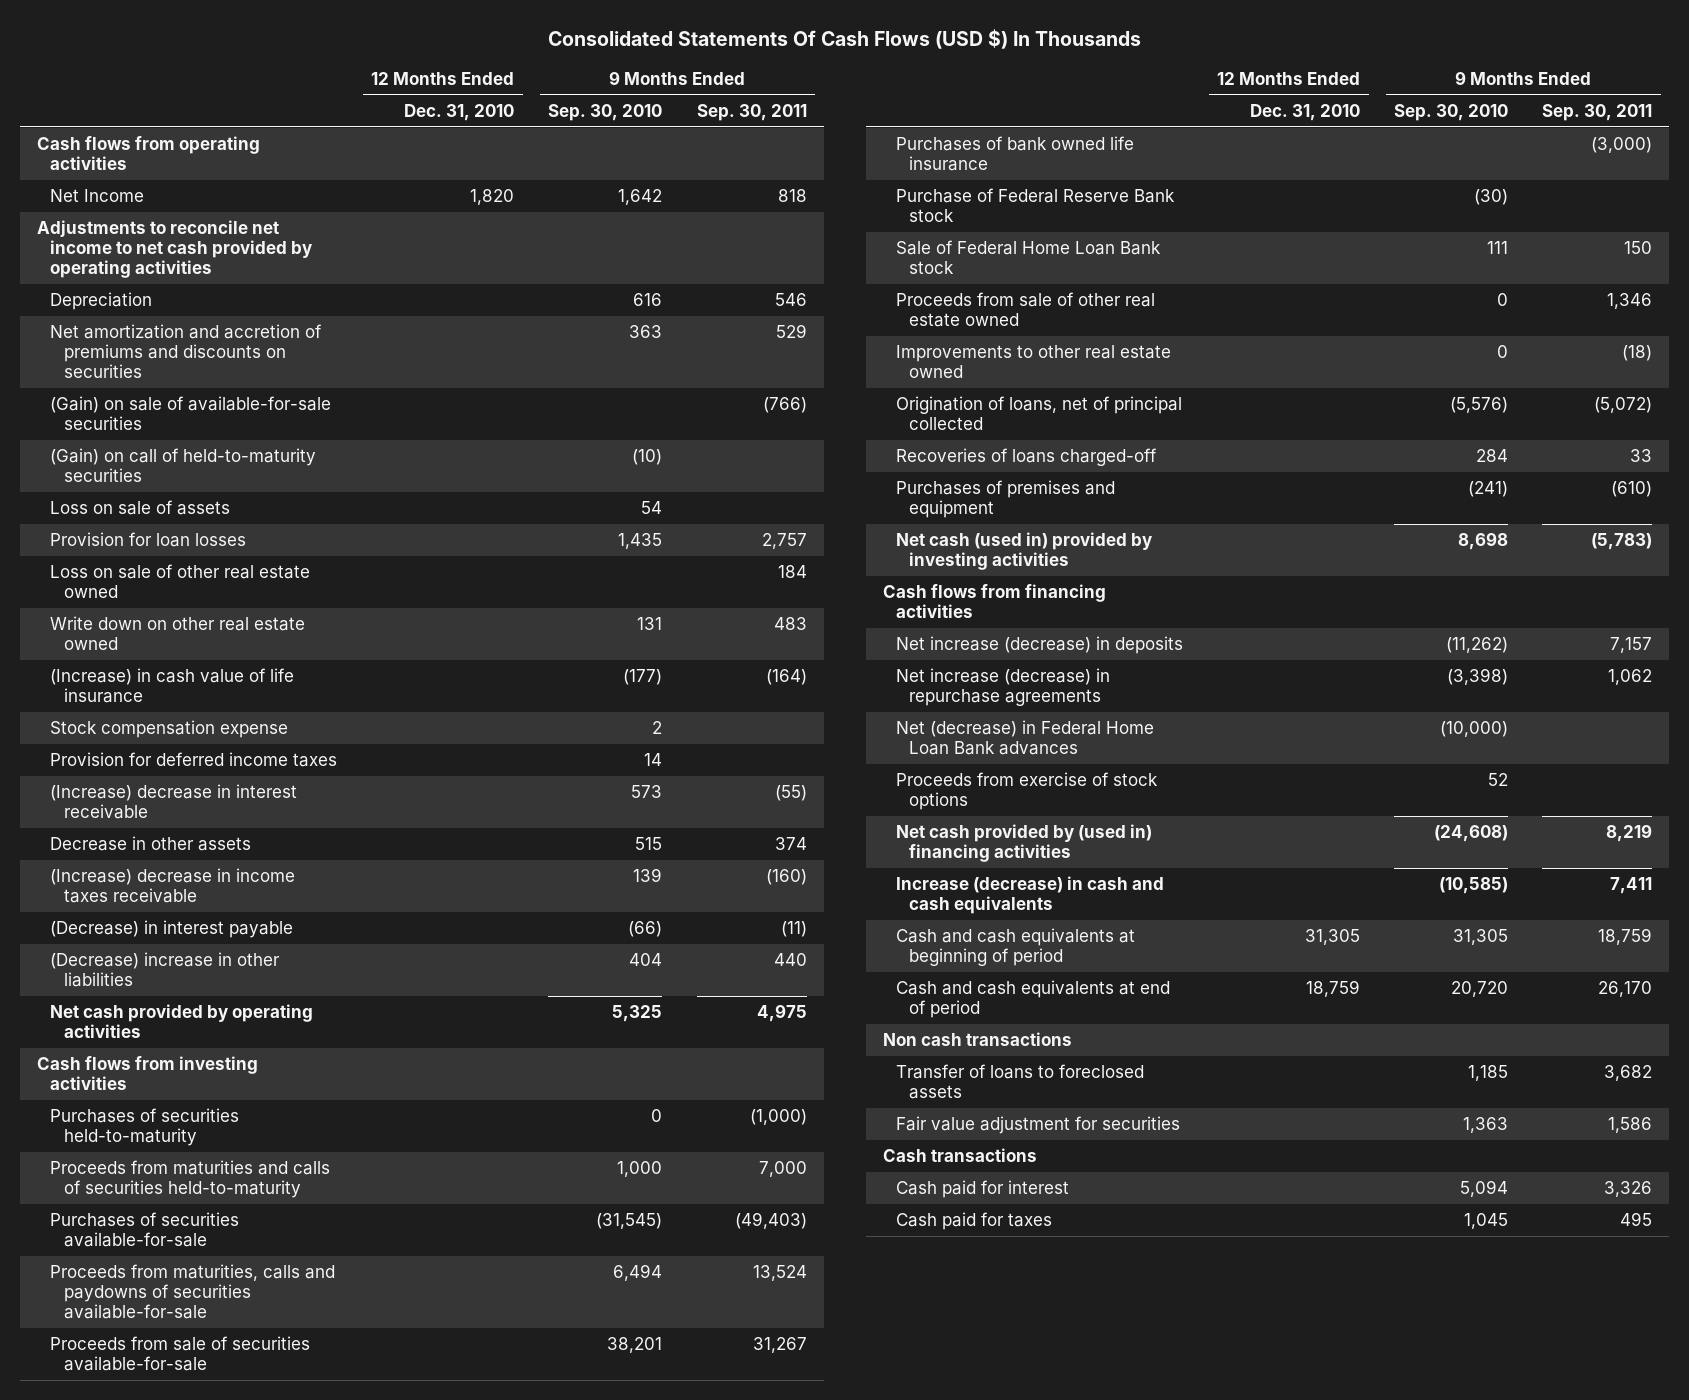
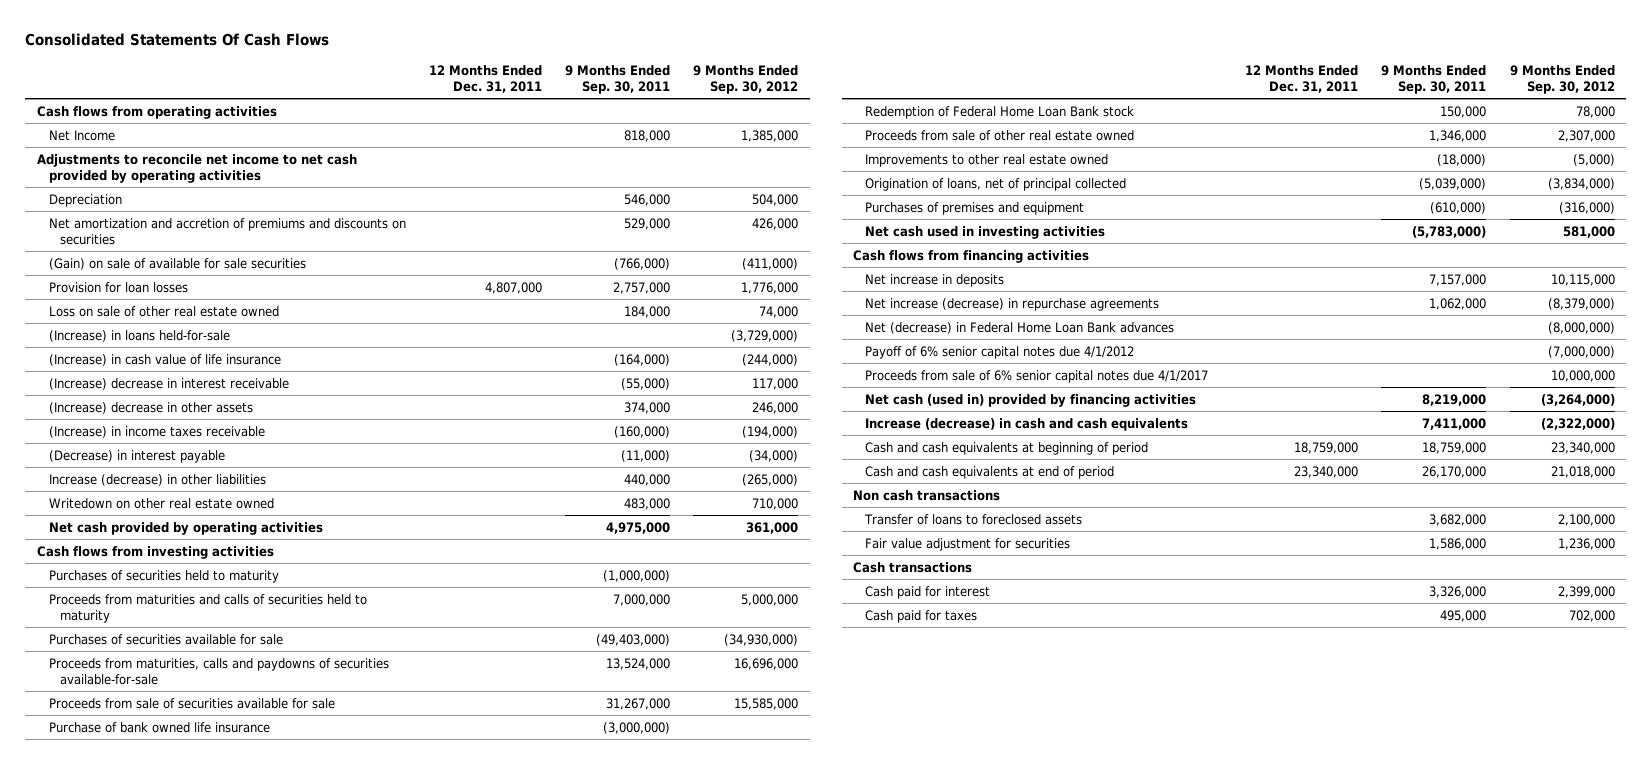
- Consolidated Statements Of Cash Flows (USD $) In Thousands
+ Consolidated Statements Of Cash Flows
- | 12 Months Ended Dec. 31, 2010 | 9 Months Ended Sep. 30, 2010 | 9 Months Ended Sep. 30, 2011
+ | 12 Months Ended Dec. 31, 2011 | 9 Months Ended Sep. 30, 2011 | 9 Months Ended Sep. 30, 2012
- Net Income | 1,820 | 1,642 | 818
+ Net Income | | 818,000 | 1,385,000
- Depreciation | | 616 | 546
- Net amortization and accretion of premiums and discounts on securities | | 363 | 529
- (Gain) on sale of available-for-sale securities | | | (766)
- (Gain) on call of held-to-maturity securities | | (10) |
- Loss on sale of assets | | 54 |
- Provision for loan losses | | 1,435 | 2,757
- Loss on sale of other real estate owned | | | 184
- Write down on other real estate owned | | 131 | 483
- (Increase) in cash value of life insurance | | (177) | (164)
- Stock compensation expense | | 2 |
- Provision for deferred income taxes | | 14 |
- (Increase) decrease in interest receivable | | 573 | (55)
- Decrease in other assets | | 515 | 374
- (Increase) decrease in income taxes receivable | | 139 | (160)
- (Decrease) in interest payable | | (66) | (11)
- (Decrease) increase in other liabilities | | 404 | 440
- Net cash provided by operating activities | | 5,325 | 4,975
+ Depreciation | | 546,000 | 504,000
+ Net amortization and accretion of premiums and discounts on securities | | 529,000 | 426,000
+ (Gain) on sale of available for sale securities | | (766,000) | (411,000)
+ Provision for loan losses | 4,807,000 | 2,757,000 | 1,776,000
+ Loss on sale of other real estate owned | | 184,000 | 74,000
+ (Increase) in loans held-for-sale | | | (3,729,000)
+ (Increase) in cash value of life insurance | | (164,000) | (244,000)
+ (Increase) decrease in interest receivable | | (55,000) | 117,000
+ (Increase) decrease in other assets | | 374,000 | 246,000
+ (Increase) in income taxes receivable | | (160,000) | (194,000)
+ (Decrease) in interest payable | | (11,000) | (34,000)
+ Increase (decrease) in other liabilities | | 440,000 | (265,000)
+ Writedown on other real estate owned | | 483,000 | 710,000
+ Net cash provided by operating activities | | 4,975,000 | 361,000
- Purchases of securities held-to-maturity | | 0 | (1,000)
- Proceeds from maturities and calls of securities held-to-maturity | | 1,000 | 7,000
- Purchases of securities available-for-sale | | (31,545) | (49,403)
- Proceeds from maturities, calls and paydowns of securities available-for-sale | | 6,494 | 13,524
- Proceeds from sale of securities available-for-sale | | 38,201 | 31,267
- Purchases of bank owned life insurance | | | (3,000)
- Purchase of Federal Reserve Bank stock | | (30) |
- Sale of Federal Home Loan Bank stock | | 111 | 150
- Proceeds from sale of other real estate owned | | 0 | 1,346
- Improvements to other real estate owned | | 0 | (18)
- Origination of loans, net of principal collected | | (5,576) | (5,072)
- Recoveries of loans charged-off | | 284 | 33
- Purchases of premises and equipment | | (241) | (610)
- Net cash (used in) provided by investing activities | | 8,698 | (5,783)
+ Purchases of securities held to maturity | | (1,000,000) |
+ Proceeds from maturities and calls of securities held to maturity | | 7,000,000 | 5,000,000
+ Purchases of securities available for sale | | (49,403,000) | (34,930,000)
+ Proceeds from maturities, calls and paydowns of securities available-for-sale | | 13,524,000 | 16,696,000
+ Proceeds from sale of securities available for sale | | 31,267,000 | 15,585,000
+ Purchase of bank owned life insurance | | (3,000,000) |
+ Redemption of Federal Home Loan Bank stock | | 150,000 | 78,000
+ Proceeds from sale of other real estate owned | | 1,346,000 | 2,307,000
+ Improvements to other real estate owned | | (18,000) | (5,000)
+ Origination of loans, net of principal collected | | (5,039,000) | (3,834,000)
+ Purchases of premises and equipment | | (610,000) | (316,000)
+ Net cash used in investing activities | | (5,783,000) | 581,000
- Net increase (decrease) in deposits | | (11,262) | 7,157
- Net increase (decrease) in repurchase agreements | | (3,398) | 1,062
+ Net increase in deposits | | 7,157,000 | 10,115,000
+ Net increase (decrease) in repurchase agreements | | 1,062,000 | (8,379,000)
- Proceeds from exercise of stock options | | 52 |
- Net cash provided by (used in) financing activities | | (24,608) | 8,219
- Increase (decrease) in cash and cash equivalents | | (10,585) | 7,411
- Cash and cash equivalents at beginning of period | 31,305 | 31,305 | 18,759
- Cash and cash equivalents at end of period | 18,759 | 20,720 | 26,170
+ Payoff of 6% senior capital notes due 4/1/2012 | | | (7,000,000)
+ Proceeds from sale of 6% senior capital notes due 4/1/2017 | | | 10,000,000
+ Net cash (used in) provided by financing activities | | 8,219,000 | (3,264,000)
+ Increase (decrease) in cash and cash equivalents | | 7,411,000 | (2,322,000)
+ Cash and cash equivalents at beginning of period | 18,759,000 | 18,759,000 | 23,340,000
+ Cash and cash equivalents at end of period | 23,340,000 | 26,170,000 | 21,018,000
- Transfer of loans to foreclosed assets | | 1,185 | 3,682
- Fair value adjustment for securities | | 1,363 | 1,586
+ Transfer of loans to foreclosed assets | | 3,682,000 | 2,100,000
+ Fair value adjustment for securities | | 1,586,000 | 1,236,000
- Cash paid for interest | | 5,094 | 3,326
- Cash paid for taxes | | 1,045 | 495
+ Cash paid for interest | | 3,326,000 | 2,399,000
+ Cash paid for taxes | | 495,000 | 702,000

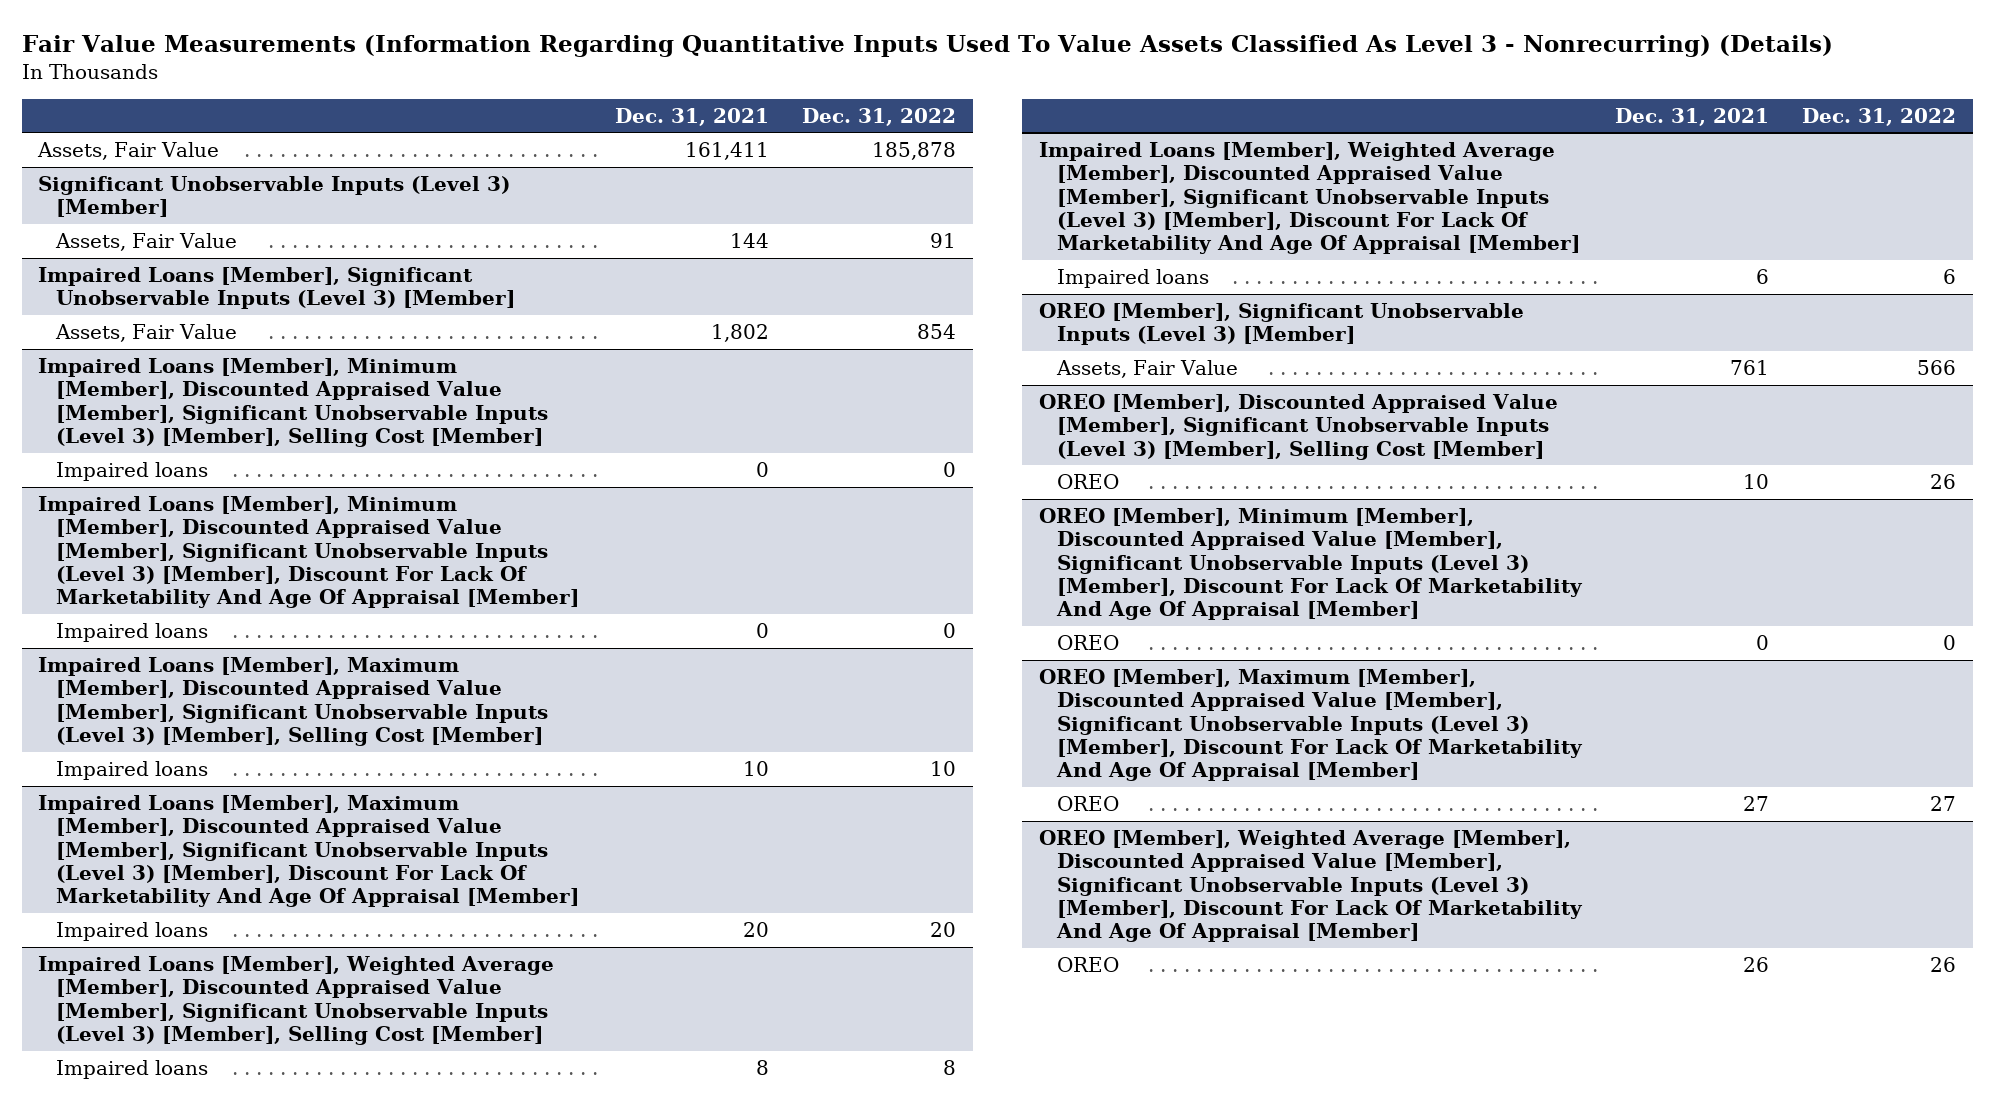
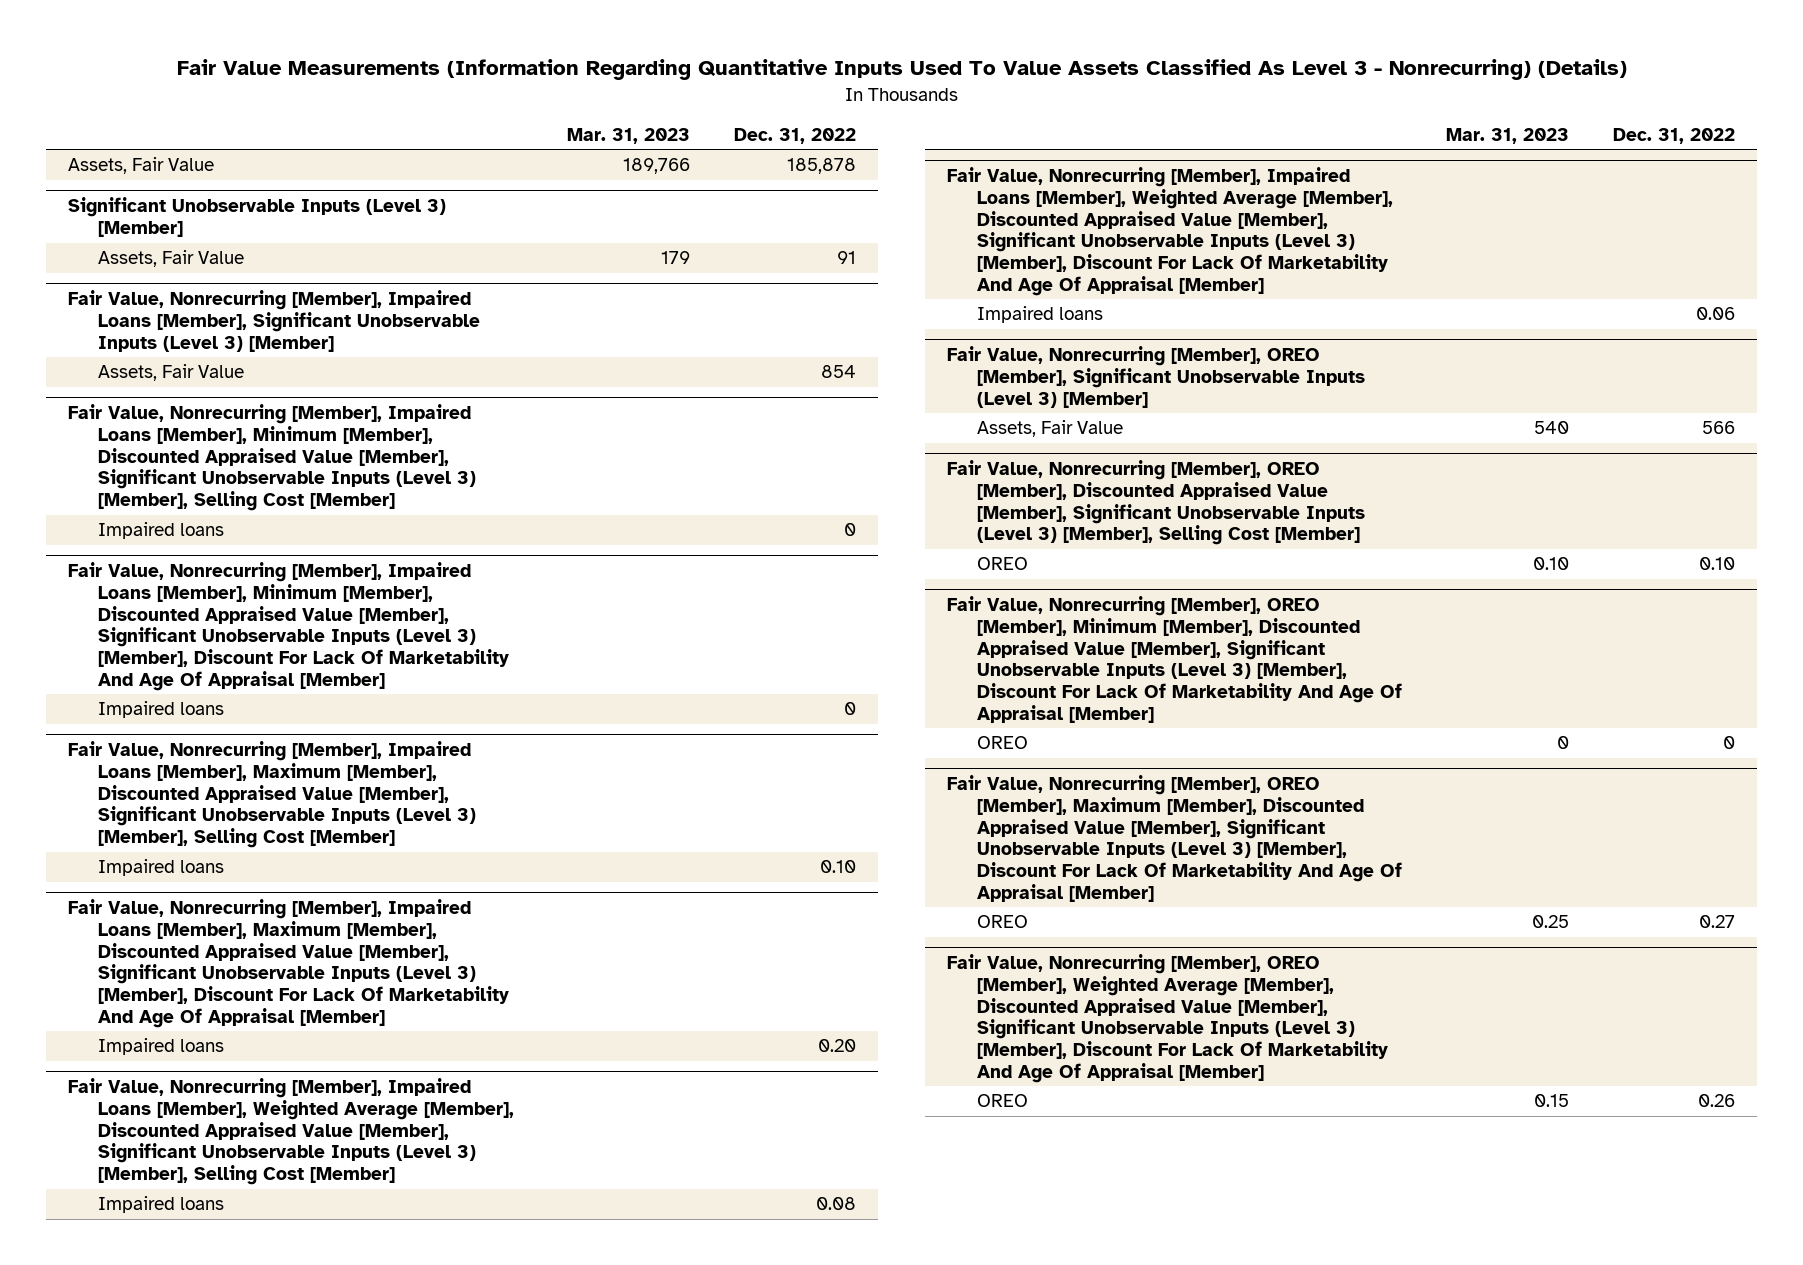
- | Dec. 31, 2021 | Dec. 31, 2022
+ | Mar. 31, 2023 | Dec. 31, 2022
- Impaired Loans [Member], Significant Unobservable Inputs (Level 3) [Member]
+ Fair Value, Nonrecurring [Member], Impaired Loans [Member], Significant Unobservable Inputs (Level 3) [Member]
- Impaired Loans [Member], Minimum [Member], Discounted Appraised Value [Member], Significant Unobservable Inputs (Level 3) [Member], Selling Cost [Member]
+ Fair Value, Nonrecurring [Member], Impaired Loans [Member], Minimum [Member], Discounted Appraised Value [Member], Significant Unobservable Inputs (Level 3) [Member], Selling Cost [Member]
- Impaired Loans [Member], Minimum [Member], Discounted Appraised Value [Member], Significant Unobservable Inputs (Level 3) [Member], Discount For Lack Of Marketability And Age Of Appraisal [Member]
+ Fair Value, Nonrecurring [Member], Impaired Loans [Member], Minimum [Member], Discounted Appraised Value [Member], Significant Unobservable Inputs (Level 3) [Member], Discount For Lack Of Marketability And Age Of Appraisal [Member]
- Impaired Loans [Member], Maximum [Member], Discounted Appraised Value [Member], Significant Unobservable Inputs (Level 3) [Member], Selling Cost [Member]
- Impaired loans | 10 | 10
- Impaired Loans [Member], Maximum [Member], Discounted Appraised Value [Member], Significant Unobservable Inputs (Level 3) [Member], Discount For Lack Of Marketability And Age Of Appraisal [Member]
- Impaired loans | 20 | 20
- Impaired Loans [Member], Weighted Average [Member], Discounted Appraised Value [Member], Significant Unobservable Inputs (Level 3) [Member], Selling Cost [Member]
- Impaired loans | 8 | 8
- Impaired Loans [Member], Weighted Average [Member], Discounted Appraised Value [Member], Significant Unobservable Inputs (Level 3) [Member], Discount For Lack Of Marketability And Age Of Appraisal [Member]
- Impaired loans | 6 | 6
- OREO [Member], Significant Unobservable Inputs (Level 3) [Member]
+ Fair Value, Nonrecurring [Member], Impaired Loans [Member], Maximum [Member], Discounted Appraised Value [Member], Significant Unobservable Inputs (Level 3) [Member], Selling Cost [Member]
+ Impaired loans | | 0.10
+ Fair Value, Nonrecurring [Member], Impaired Loans [Member], Maximum [Member], Discounted Appraised Value [Member], Significant Unobservable Inputs (Level 3) [Member], Discount For Lack Of Marketability And Age Of Appraisal [Member]
+ Impaired loans | | 0.20
+ Fair Value, Nonrecurring [Member], Impaired Loans [Member], Weighted Average [Member], Discounted Appraised Value [Member], Significant Unobservable Inputs (Level 3) [Member], Selling Cost [Member]
+ Impaired loans | | 0.08
+ Fair Value, Nonrecurring [Member], Impaired Loans [Member], Weighted Average [Member], Discounted Appraised Value [Member], Significant Unobservable Inputs (Level 3) [Member], Discount For Lack Of Marketability And Age Of Appraisal [Member]
+ Impaired loans | | 0.06
+ Fair Value, Nonrecurring [Member], OREO [Member], Significant Unobservable Inputs (Level 3) [Member]
- OREO [Member], Discounted Appraised Value [Member], Significant Unobservable Inputs (Level 3) [Member], Selling Cost [Member]
- OREO | 10 | 26
- OREO [Member], Minimum [Member], Discounted Appraised Value [Member], Significant Unobservable Inputs (Level 3) [Member], Discount For Lack Of Marketability And Age Of Appraisal [Member]
+ Fair Value, Nonrecurring [Member], OREO [Member], Discounted Appraised Value [Member], Significant Unobservable Inputs (Level 3) [Member], Selling Cost [Member]
+ OREO | 0.10 | 0.10
+ Fair Value, Nonrecurring [Member], OREO [Member], Minimum [Member], Discounted Appraised Value [Member], Significant Unobservable Inputs (Level 3) [Member], Discount For Lack Of Marketability And Age Of Appraisal [Member]
- OREO [Member], Maximum [Member], Discounted Appraised Value [Member], Significant Unobservable Inputs (Level 3) [Member], Discount For Lack Of Marketability And Age Of Appraisal [Member]
- OREO | 27 | 27
- OREO [Member], Weighted Average [Member], Discounted Appraised Value [Member], Significant Unobservable Inputs (Level 3) [Member], Discount For Lack Of Marketability And Age Of Appraisal [Member]
- OREO | 26 | 26
+ Fair Value, Nonrecurring [Member], OREO [Member], Maximum [Member], Discounted Appraised Value [Member], Significant Unobservable Inputs (Level 3) [Member], Discount For Lack Of Marketability And Age Of Appraisal [Member]
+ OREO | 0.25 | 0.27
+ Fair Value, Nonrecurring [Member], OREO [Member], Weighted Average [Member], Discounted Appraised Value [Member], Significant Unobservable Inputs (Level 3) [Member], Discount For Lack Of Marketability And Age Of Appraisal [Member]
+ OREO | 0.15 | 0.26

